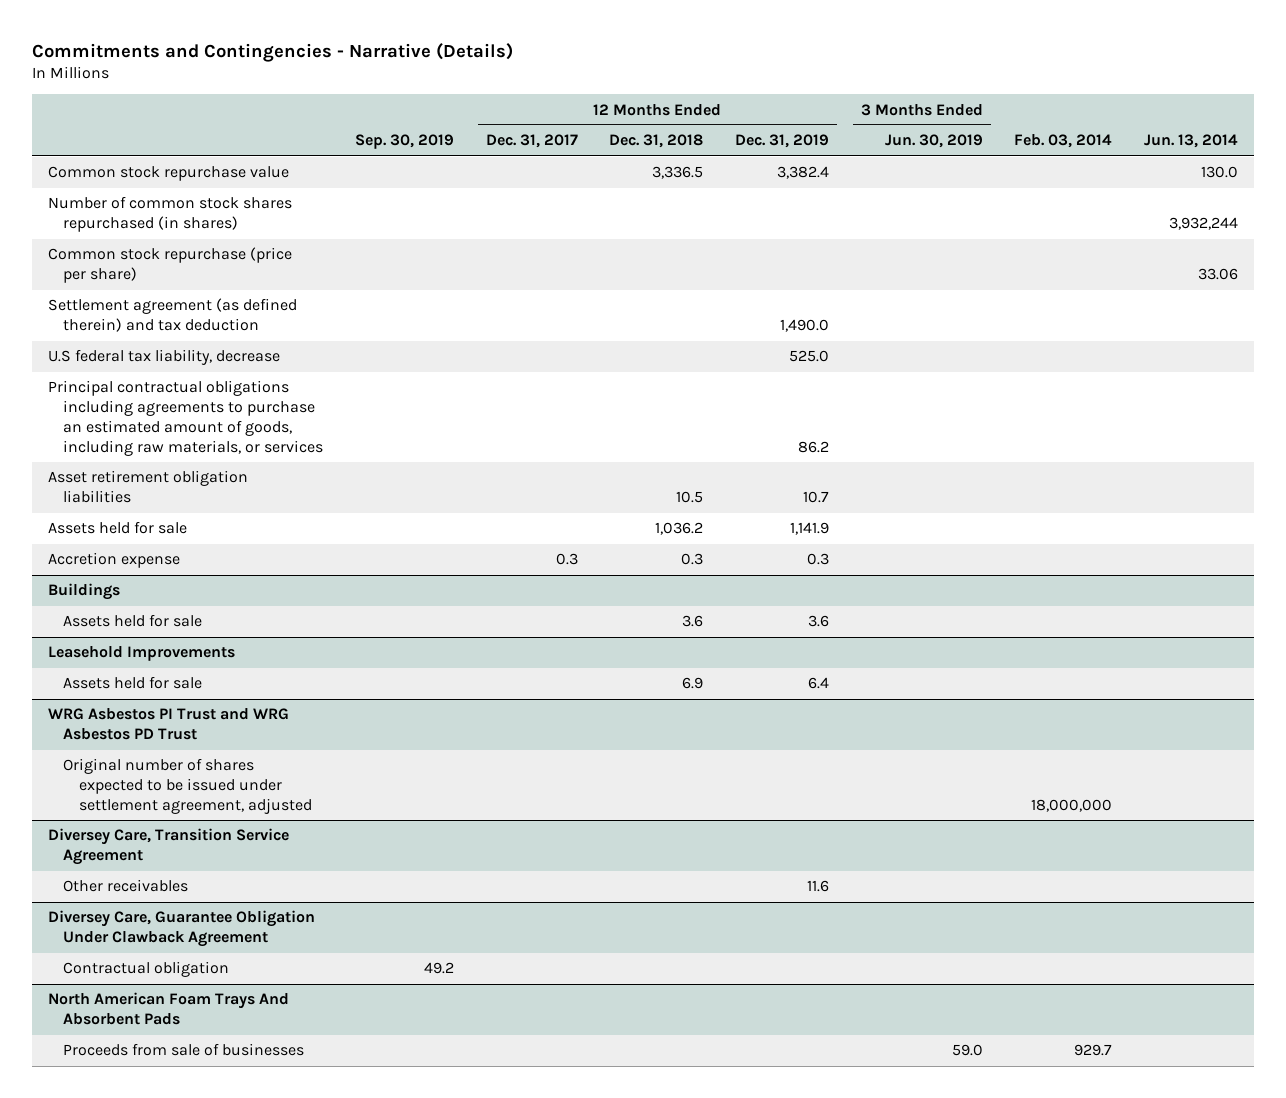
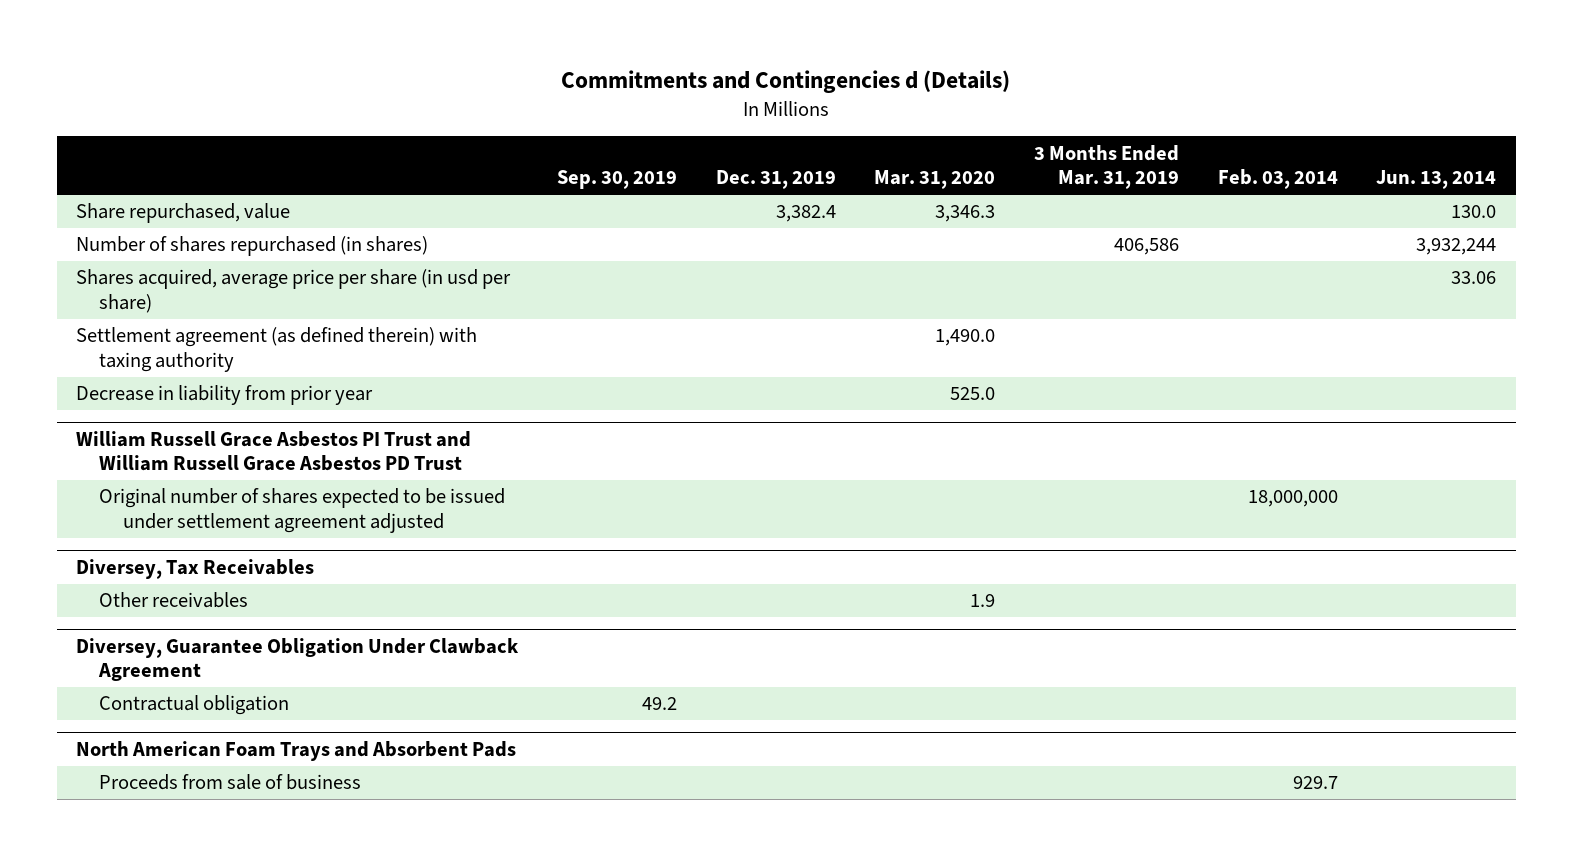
- Commitments and Contingencies - Narrative (Details)
+ Commitments and Contingencies d (Details)
- | Sep. 30, 2019 | 12 Months Ended Dec. 31, 2017 | 12 Months Ended Dec. 31, 2018 | 12 Months Ended Dec. 31, 2019 | 3 Months Ended Jun. 30, 2019 | Feb. 03, 2014 | Jun. 13, 2014
+ | Sep. 30, 2019 | Dec. 31, 2019 | Mar. 31, 2020 | 3 Months Ended Mar. 31, 2019 | Feb. 03, 2014 | Jun. 13, 2014
- Common stock repurchase value | | | 3,336.5 | 3,382.4 | | | 130.0
- Number of common stock shares repurchased (in shares) | | | | | | | 3,932,244
- Common stock repurchase (price per share) | | | | | | | 33.06
- Settlement agreement (as defined therein) and tax deduction | | | | 1,490.0 | | |
- U.S federal tax liability, decrease | | | | 525.0 | | |
- Principal contractual obligations including agreements to purchase an estimated amount of goods, including raw materials, or services | | | | 86.2 | | |
- Asset retirement obligation liabilities | | | 10.5 | 10.7 | | |
- Assets held for sale | | | 1,036.2 | 1,141.9 | | |
- Accretion expense | | 0.3 | 0.3 | 0.3 | | |
- Buildings
- Assets held for sale | | | 3.6 | 3.6 | | |
- Leasehold Improvements
- Assets held for sale | | | 6.9 | 6.4 | | |
- WRG Asbestos PI Trust and WRG Asbestos PD Trust
- Original number of shares expected to be issued under settlement agreement, adjusted | | | | | | 18,000,000 |
- Diversey Care, Transition Service Agreement
- Other receivables | | | | 11.6 | | |
- Diversey Care, Guarantee Obligation Under Clawback Agreement
+ Share repurchased, value | | 3,382.4 | 3,346.3 | | | 130.0
+ Number of shares repurchased (in shares) | | | | 406,586 | | 3,932,244
+ Shares acquired, average price per share (in usd per share) | | | | | | 33.06
+ Settlement agreement (as defined therein) with taxing authority | | | 1,490.0 | | |
+ Decrease in liability from prior year | | | 525.0 | | |
+ William Russell Grace Asbestos PI Trust and William Russell Grace Asbestos PD Trust
+ Original number of shares expected to be issued under settlement agreement adjusted | | | | | 18,000,000 |
+ Diversey, Tax Receivables
+ Other receivables | | | 1.9 | | |
+ Diversey, Guarantee Obligation Under Clawback Agreement
- North American Foam Trays And Absorbent Pads
- Proceeds from sale of businesses | | | | | 59.0 | 929.7 |
+ North American Foam Trays and Absorbent Pads
+ Proceeds from sale of business | | | | | 929.7 |

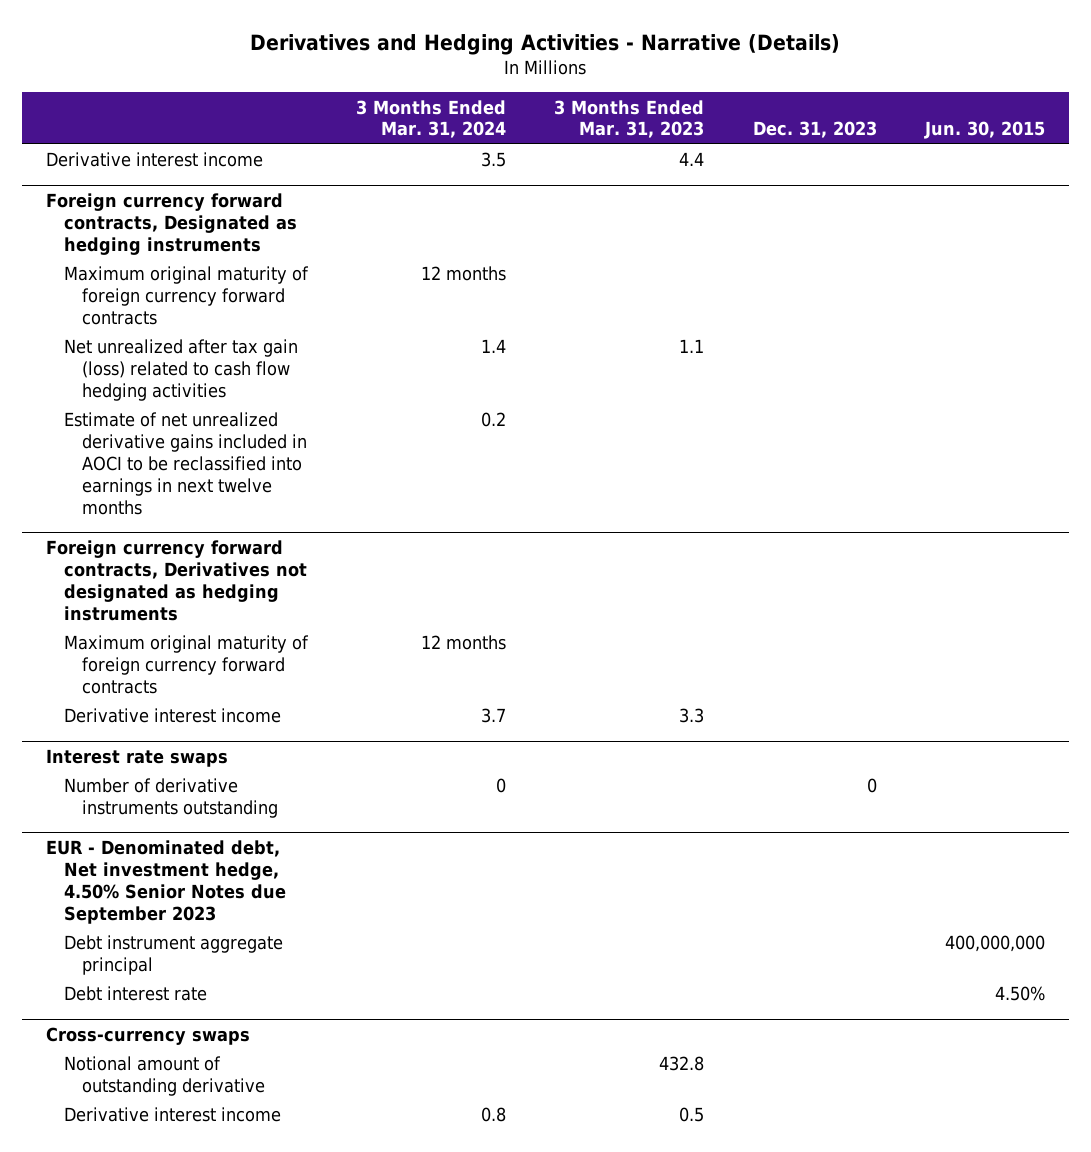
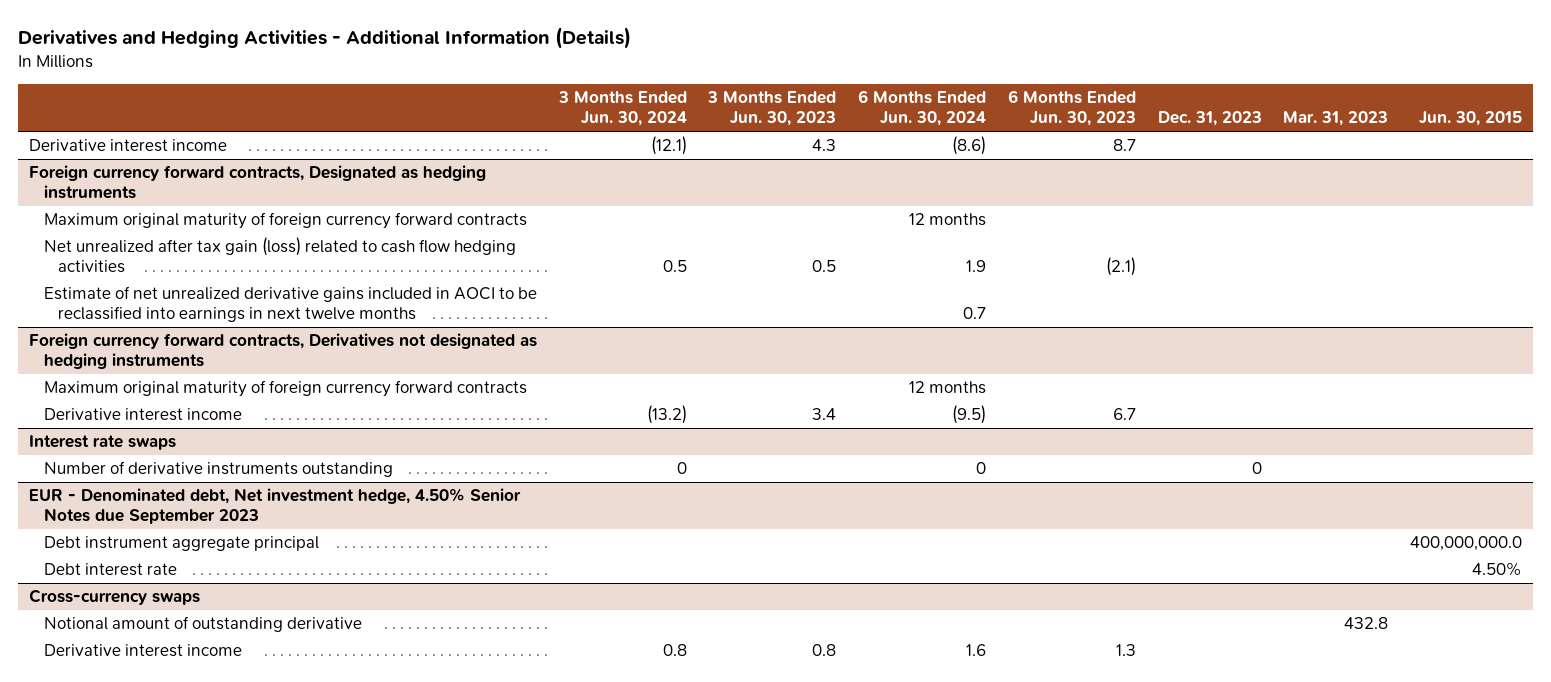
- Derivatives and Hedging Activities - Narrative (Details)
+ Derivatives and Hedging Activities - Additional Information (Details)
- | 3 Months Ended Mar. 31, 2024 | 3 Months Ended Mar. 31, 2023 | Dec. 31, 2023 | Jun. 30, 2015
+ | 3 Months Ended Jun. 30, 2024 | 3 Months Ended Jun. 30, 2023 | 6 Months Ended Jun. 30, 2024 | 6 Months Ended Jun. 30, 2023 | Dec. 31, 2023 | Mar. 31, 2023 | Jun. 30, 2015
@ EUR - Denominated debt, Net investment hedge, 4.50% Senior Notes due September 2023
- Debt instrument aggregate principal | | | | 400,000,000
+ Debt instrument aggregate principal | | | | | | | 400,000,000.0

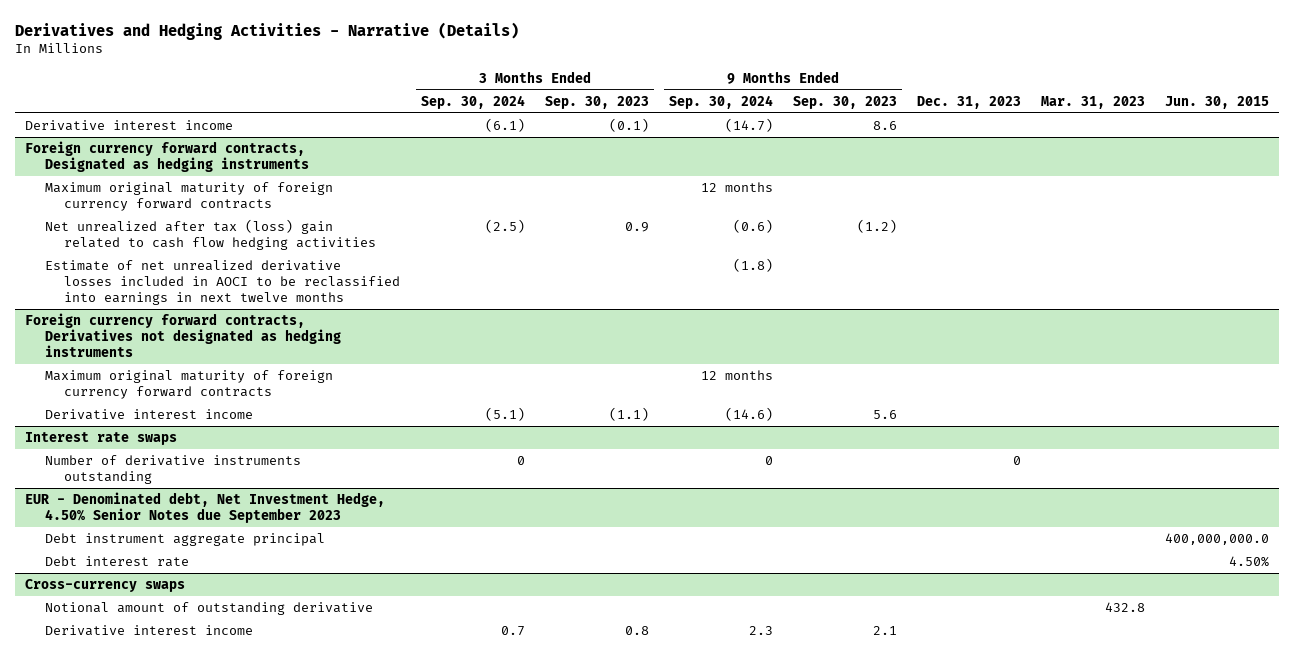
- Derivatives and Hedging Activities - Additional Information (Details)
+ Derivatives and Hedging Activities - Narrative (Details)
- | 3 Months Ended Jun. 30, 2024 | 3 Months Ended Jun. 30, 2023 | 6 Months Ended Jun. 30, 2024 | 6 Months Ended Jun. 30, 2023 | Dec. 31, 2023 | Mar. 31, 2023 | Jun. 30, 2015
+ | 3 Months Ended Sep. 30, 2024 | 3 Months Ended Sep. 30, 2023 | 9 Months Ended Sep. 30, 2024 | 9 Months Ended Sep. 30, 2023 | Dec. 31, 2023 | Mar. 31, 2023 | Jun. 30, 2015
@ Foreign currency forward contracts, Designated as hedging instruments
- Net unrealized after tax gain (loss) related to cash flow hedging activities | 0.5 | 0.5 | 1.9 | (2.1) | | |
- Estimate of net unrealized derivative gains included in AOCI to be reclassified into earnings in next twelve months | | | 0.7 | | | |
+ Net unrealized after tax (loss) gain related to cash flow hedging activities | (2.5) | 0.9 | (0.6) | (1.2) | | |
+ Estimate of net unrealized derivative losses included in AOCI to be reclassified into earnings in next twelve months | | | (1.8) | | | |
- EUR - Denominated debt, Net investment hedge, 4.50% Senior Notes due September 2023
+ EUR - Denominated debt, Net Investment Hedge, 4.50% Senior Notes due September 2023

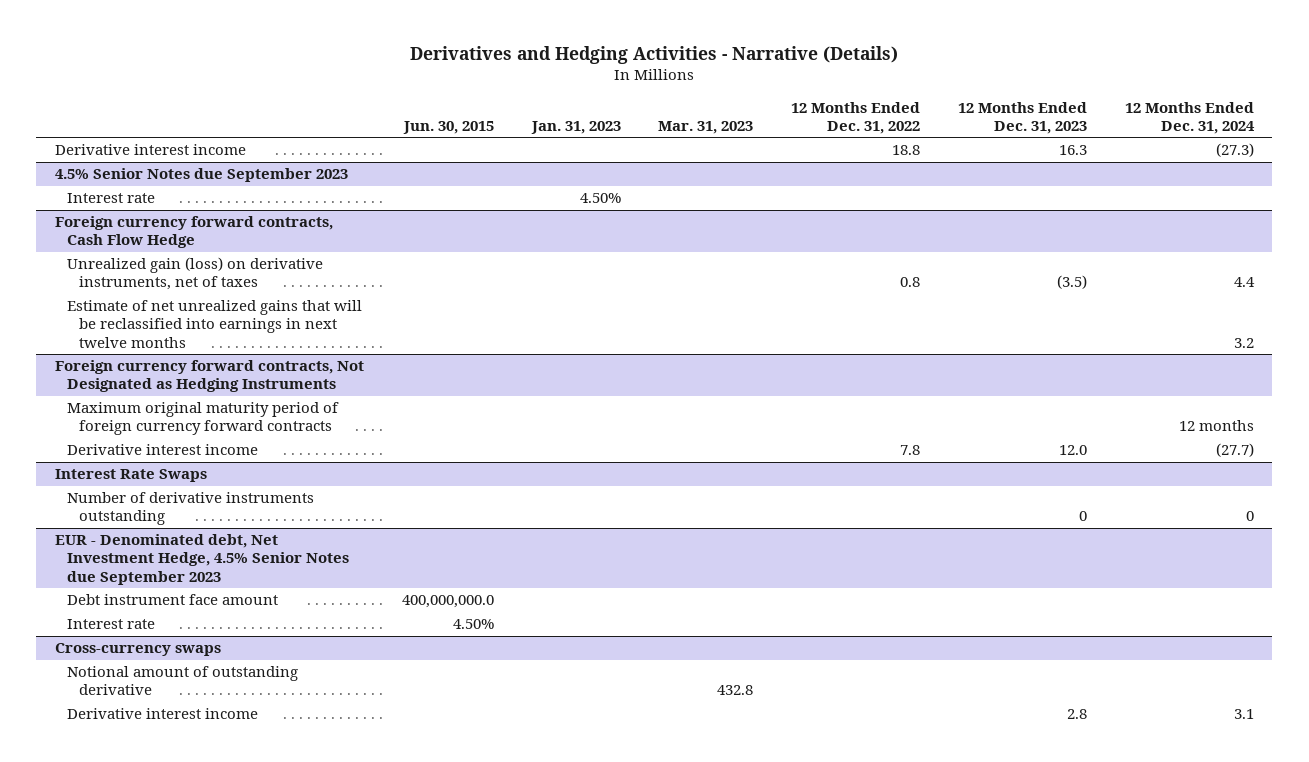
- | 3 Months Ended Sep. 30, 2024 | 3 Months Ended Sep. 30, 2023 | 9 Months Ended Sep. 30, 2024 | 9 Months Ended Sep. 30, 2023 | Dec. 31, 2023 | Mar. 31, 2023 | Jun. 30, 2015
+ | Jun. 30, 2015 | Jan. 31, 2023 | Mar. 31, 2023 | 12 Months Ended Dec. 31, 2022 | 12 Months Ended Dec. 31, 2023 | 12 Months Ended Dec. 31, 2024
- Foreign currency forward contracts, Designated as hedging instruments
- Maximum original maturity of foreign currency forward contracts | | | 12 months | | | |
- Net unrealized after tax (loss) gain related to cash flow hedging activities | (2.5) | 0.9 | (0.6) | (1.2) | | |
- Estimate of net unrealized derivative losses included in AOCI to be reclassified into earnings in next twelve months | | | (1.8) | | | |
- Foreign currency forward contracts, Derivatives not designated as hedging instruments
- Maximum original maturity of foreign currency forward contracts | | | 12 months | | | |
+ 4.5% Senior Notes due September 2023
+ Interest rate | | 4.50% | | | |
+ Foreign currency forward contracts, Cash Flow Hedge
+ Unrealized gain (loss) on derivative instruments, net of taxes | | | | 0.8 | (3.5) | 4.4
+ Estimate of net unrealized gains that will be reclassified into earnings in next twelve months | | | | | | 3.2
+ Foreign currency forward contracts, Not Designated as Hedging Instruments
+ Maximum original maturity period of foreign currency forward contracts | | | | | | 12 months
- Interest rate swaps
+ Interest Rate Swaps
- EUR - Denominated debt, Net Investment Hedge, 4.50% Senior Notes due September 2023
- Debt instrument aggregate principal | | | | | | | 400,000,000.0
- Debt interest rate | | | | | | | 4.50%
+ EUR - Denominated debt, Net Investment Hedge, 4.5% Senior Notes due September 2023
+ Debt instrument face amount | 400,000,000.0 | | | | |
+ Interest rate | 4.50% | | | | |

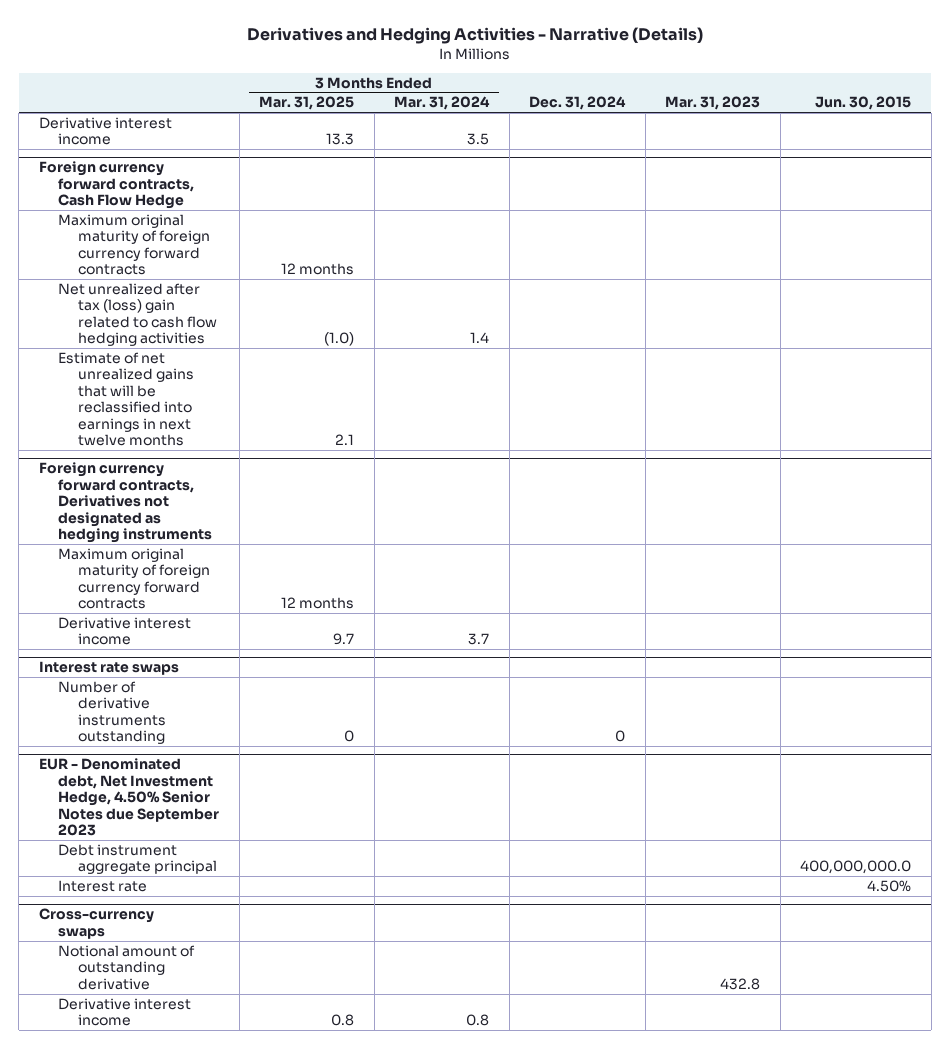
- | Jun. 30, 2015 | Jan. 31, 2023 | Mar. 31, 2023 | 12 Months Ended Dec. 31, 2022 | 12 Months Ended Dec. 31, 2023 | 12 Months Ended Dec. 31, 2024
+ | 3 Months Ended Mar. 31, 2025 | 3 Months Ended Mar. 31, 2024 | Dec. 31, 2024 | Mar. 31, 2023 | Jun. 30, 2015
- 4.5% Senior Notes due September 2023
- Interest rate | | 4.50% | | | |
@ Foreign currency forward contracts, Cash Flow Hedge
- Unrealized gain (loss) on derivative instruments, net of taxes | | | | 0.8 | (3.5) | 4.4
+ Maximum original maturity of foreign currency forward contracts | 12 months | | | |
+ Net unrealized after tax (loss) gain related to cash flow hedging activities | (1.0) | 1.4 | | |
- Foreign currency forward contracts, Not Designated as Hedging Instruments
- Maximum original maturity period of foreign currency forward contracts | | | | | | 12 months
+ Foreign currency forward contracts, Derivatives not designated as hedging instruments
+ Maximum original maturity of foreign currency forward contracts | 12 months | | | |
- Interest Rate Swaps
+ Interest rate swaps
- EUR - Denominated debt, Net Investment Hedge, 4.5% Senior Notes due September 2023
- Debt instrument face amount | 400,000,000.0 | | | | |
+ EUR - Denominated debt, Net Investment Hedge, 4.50% Senior Notes due September 2023
+ Debt instrument aggregate principal | | | | | 400,000,000.0

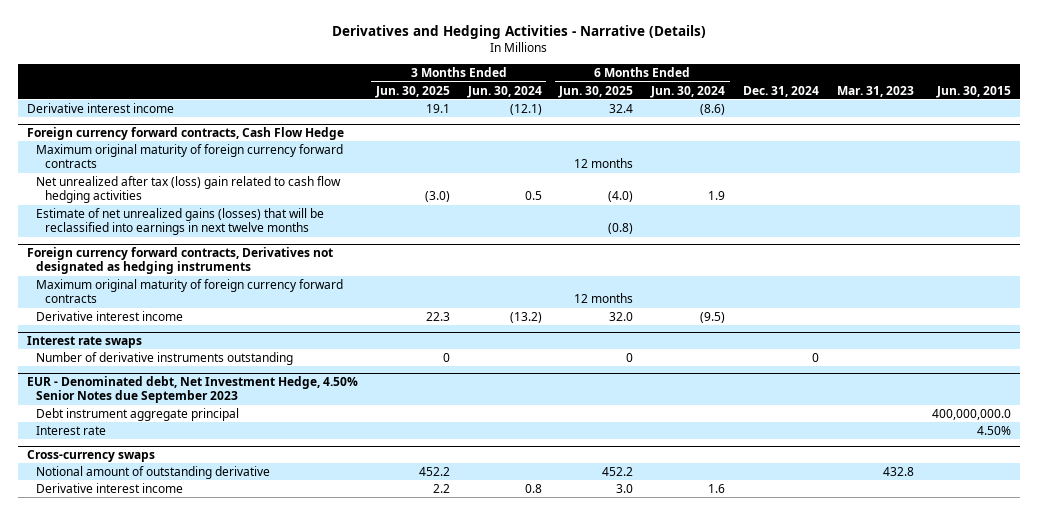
- | 3 Months Ended Mar. 31, 2025 | 3 Months Ended Mar. 31, 2024 | Dec. 31, 2024 | Mar. 31, 2023 | Jun. 30, 2015
+ | 3 Months Ended Jun. 30, 2025 | 3 Months Ended Jun. 30, 2024 | 6 Months Ended Jun. 30, 2025 | 6 Months Ended Jun. 30, 2024 | Dec. 31, 2024 | Mar. 31, 2023 | Jun. 30, 2015
@ Foreign currency forward contracts, Cash Flow Hedge
- Estimate of net unrealized gains that will be reclassified into earnings in next twelve months | 2.1 | | | |
+ Estimate of net unrealized gains (losses) that will be reclassified into earnings in next twelve months | | | (0.8) | | | |

